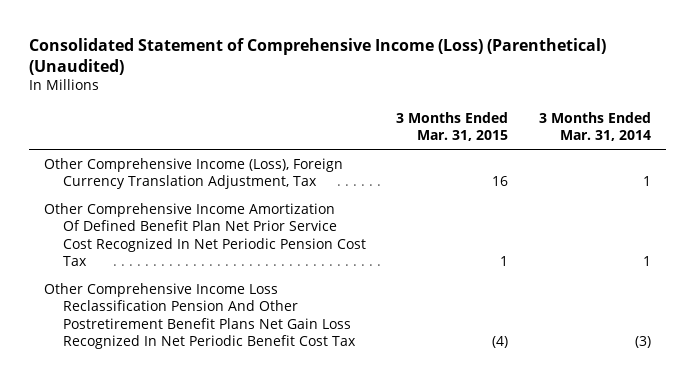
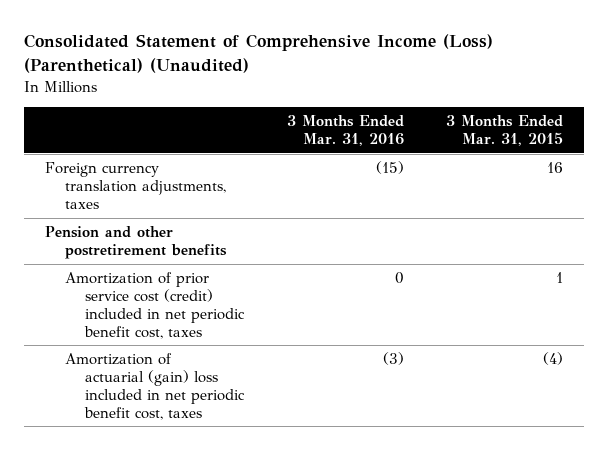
- | 3 Months Ended Mar. 31, 2015 | 3 Months Ended Mar. 31, 2014
+ | 3 Months Ended Mar. 31, 2016 | 3 Months Ended Mar. 31, 2015
- Other Comprehensive Income (Loss), Foreign Currency Translation Adjustment, Tax | 16 | 1
- Other Comprehensive Income Amortization Of Defined Benefit Plan Net Prior Service Cost Recognized In Net Periodic Pension Cost Tax | 1 | 1
- Other Comprehensive Income Loss Reclassification Pension And Other Postretirement Benefit Plans Net Gain Loss Recognized In Net Periodic Benefit Cost Tax | (4) | (3)
+ Foreign currency translation adjustments, taxes | (15) | 16
+ Pension and other postretirement benefits
+ Amortization of prior service cost (credit) included in net periodic benefit cost, taxes | 0 | 1
+ Amortization of actuarial (gain) loss included in net periodic benefit cost, taxes | (3) | (4)

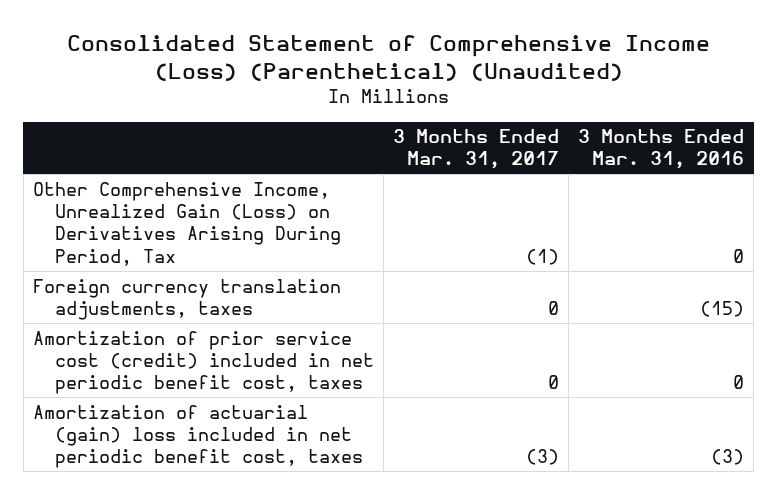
- | 3 Months Ended Mar. 31, 2016 | 3 Months Ended Mar. 31, 2015
+ | 3 Months Ended Mar. 31, 2017 | 3 Months Ended Mar. 31, 2016
+ Other Comprehensive Income, Unrealized Gain (Loss) on Derivatives Arising During Period, Tax | (1) | 0
- Pension and other postretirement benefits

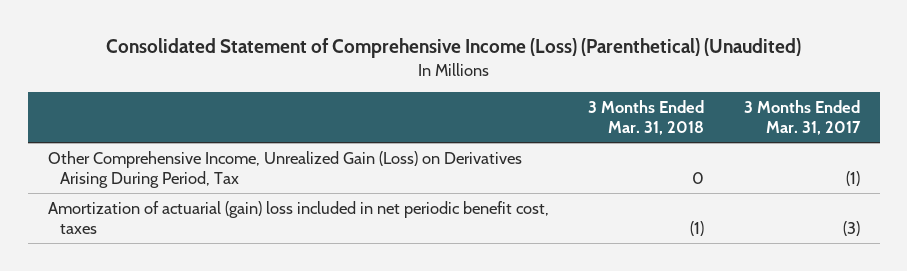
- | 3 Months Ended Mar. 31, 2017 | 3 Months Ended Mar. 31, 2016
+ | 3 Months Ended Mar. 31, 2018 | 3 Months Ended Mar. 31, 2017
- Foreign currency translation adjustments, taxes | 0 | (15)
- Amortization of prior service cost (credit) included in net periodic benefit cost, taxes | 0 | 0

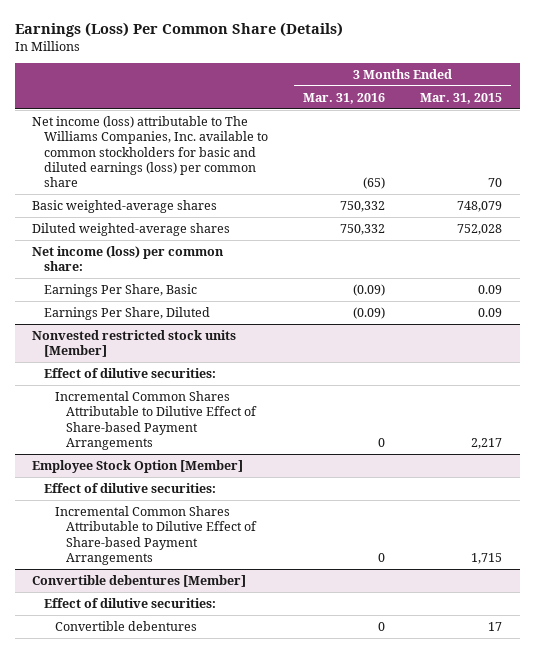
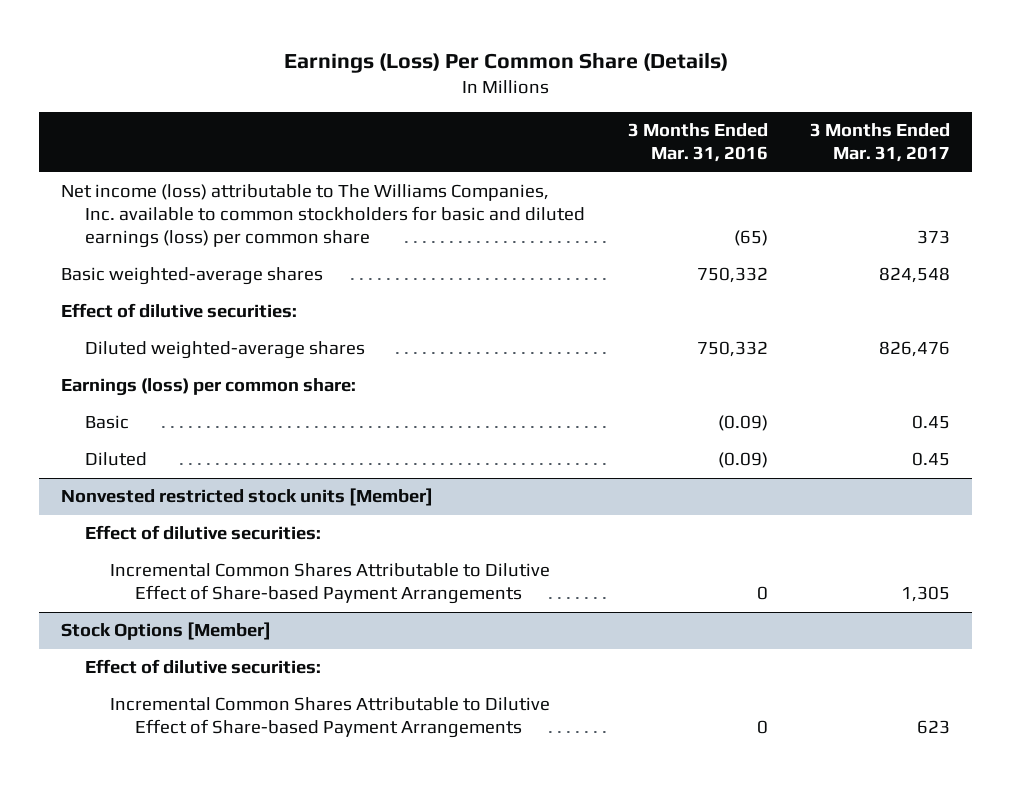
- | 3 Months Ended Mar. 31, 2016 | 3 Months Ended Mar. 31, 2015
+ | 3 Months Ended Mar. 31, 2016 | 3 Months Ended Mar. 31, 2017
+ Effect of dilutive securities:
- Net income (loss) per common share:
- Earnings Per Share, Basic | (0.09) | 0.09
- Earnings Per Share, Diluted | (0.09) | 0.09
+ Earnings (loss) per common share:
+ Basic | (0.09) | 0.45
+ Diluted | (0.09) | 0.45
- Employee Stock Option [Member]
+ Stock Options [Member]
- Convertible debentures [Member]
- Effect of dilutive securities:
- Convertible debentures | 0 | 17

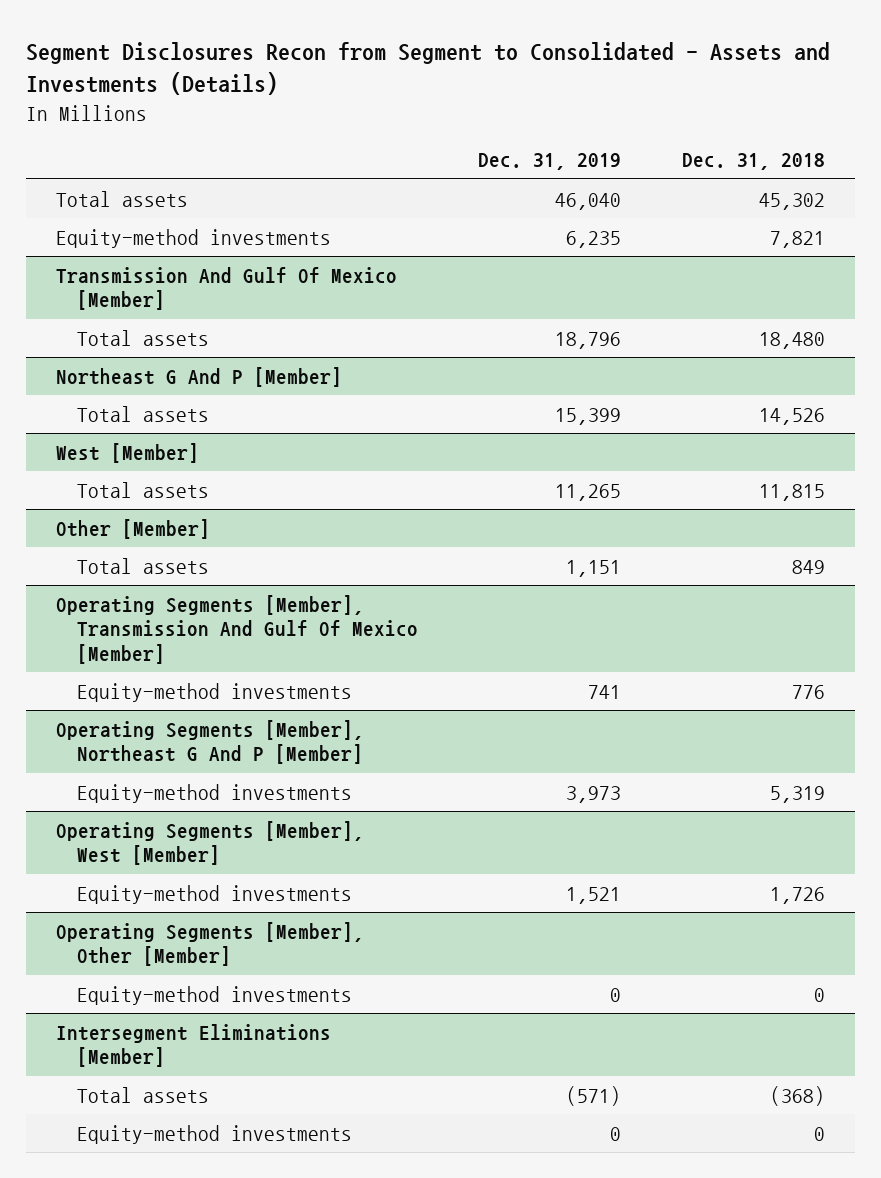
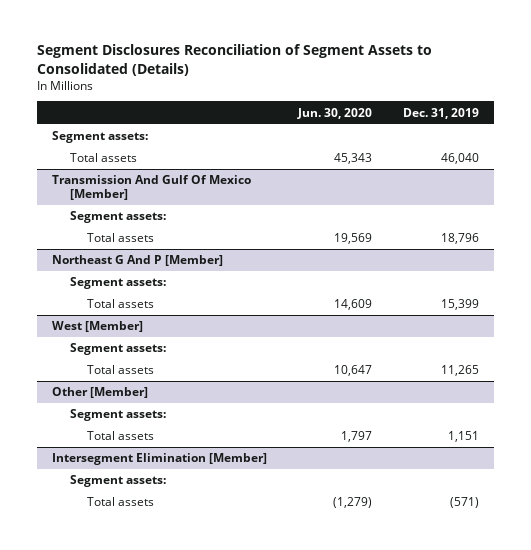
- Segment Disclosures Recon from Segment to Consolidated - Assets and Investments (Details)
+ Segment Disclosures Reconciliation of Segment Assets to Consolidated (Details)
- | Dec. 31, 2019 | Dec. 31, 2018
+ | Jun. 30, 2020 | Dec. 31, 2019
+ Segment assets:
- Equity-method investments | 6,235 | 7,821
@ Transmission And Gulf Of Mexico [Member]
+ Segment assets:
@ Northeast G And P [Member]
+ Segment assets:
@ West [Member]
+ Segment assets:
@ Other [Member]
+ Segment assets:
- Operating Segments [Member], Transmission And Gulf Of Mexico [Member]
- Equity-method investments | 741 | 776
- Operating Segments [Member], Northeast G And P [Member]
- Equity-method investments | 3,973 | 5,319
- Operating Segments [Member], West [Member]
- Equity-method investments | 1,521 | 1,726
- Operating Segments [Member], Other [Member]
- Equity-method investments | 0 | 0
- Intersegment Eliminations [Member]
+ Intersegment Elimination [Member]
+ Segment assets:
- Equity-method investments | 0 | 0

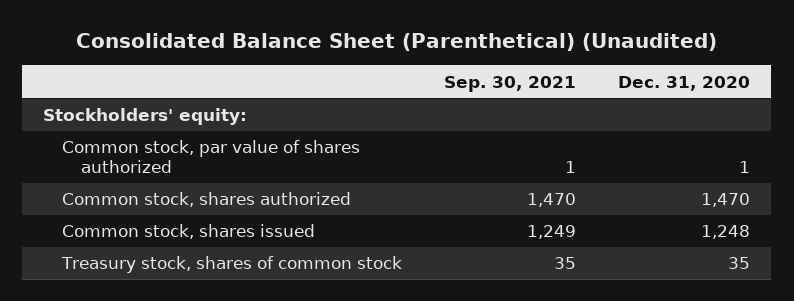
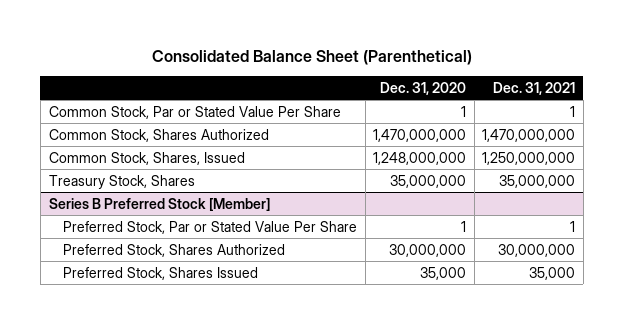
- Consolidated Balance Sheet (Parenthetical) (Unaudited)
+ Consolidated Balance Sheet (Parenthetical)
- | Sep. 30, 2021 | Dec. 31, 2020
+ | Dec. 31, 2020 | Dec. 31, 2021
- Stockholders' equity:
- Common stock, par value of shares authorized | 1 | 1
- Common stock, shares authorized | 1,470 | 1,470
- Common stock, shares issued | 1,249 | 1,248
- Treasury stock, shares of common stock | 35 | 35
+ Common Stock, Par or Stated Value Per Share | 1 | 1
+ Common Stock, Shares Authorized | 1,470,000,000 | 1,470,000,000
+ Common Stock, Shares, Issued | 1,248,000,000 | 1,250,000,000
+ Treasury Stock, Shares | 35,000,000 | 35,000,000
+ Series B Preferred Stock [Member]
+ Preferred Stock, Par or Stated Value Per Share | 1 | 1
+ Preferred Stock, Shares Authorized | 30,000,000 | 30,000,000
+ Preferred Stock, Shares Issued | 35,000 | 35,000

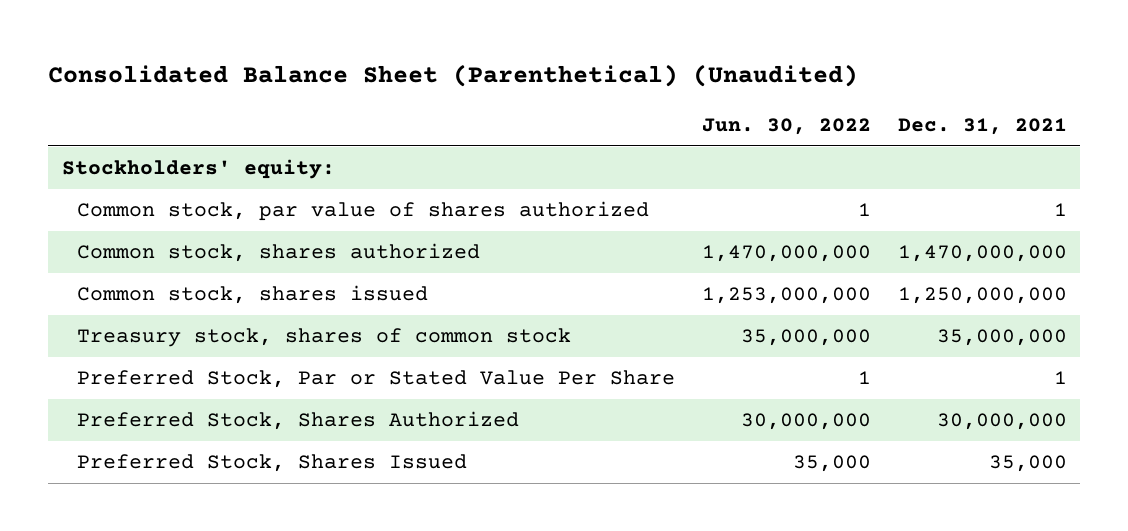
- Consolidated Balance Sheet (Parenthetical)
+ Consolidated Balance Sheet (Parenthetical) (Unaudited)
- | Dec. 31, 2020 | Dec. 31, 2021
+ | Jun. 30, 2022 | Dec. 31, 2021
- Common Stock, Par or Stated Value Per Share | 1 | 1
- Common Stock, Shares Authorized | 1,470,000,000 | 1,470,000,000
- Common Stock, Shares, Issued | 1,248,000,000 | 1,250,000,000
- Treasury Stock, Shares | 35,000,000 | 35,000,000
- Series B Preferred Stock [Member]
+ Stockholders' equity:
+ Common stock, par value of shares authorized | 1 | 1
+ Common stock, shares authorized | 1,470,000,000 | 1,470,000,000
+ Common stock, shares issued | 1,253,000,000 | 1,250,000,000
+ Treasury stock, shares of common stock | 35,000,000 | 35,000,000

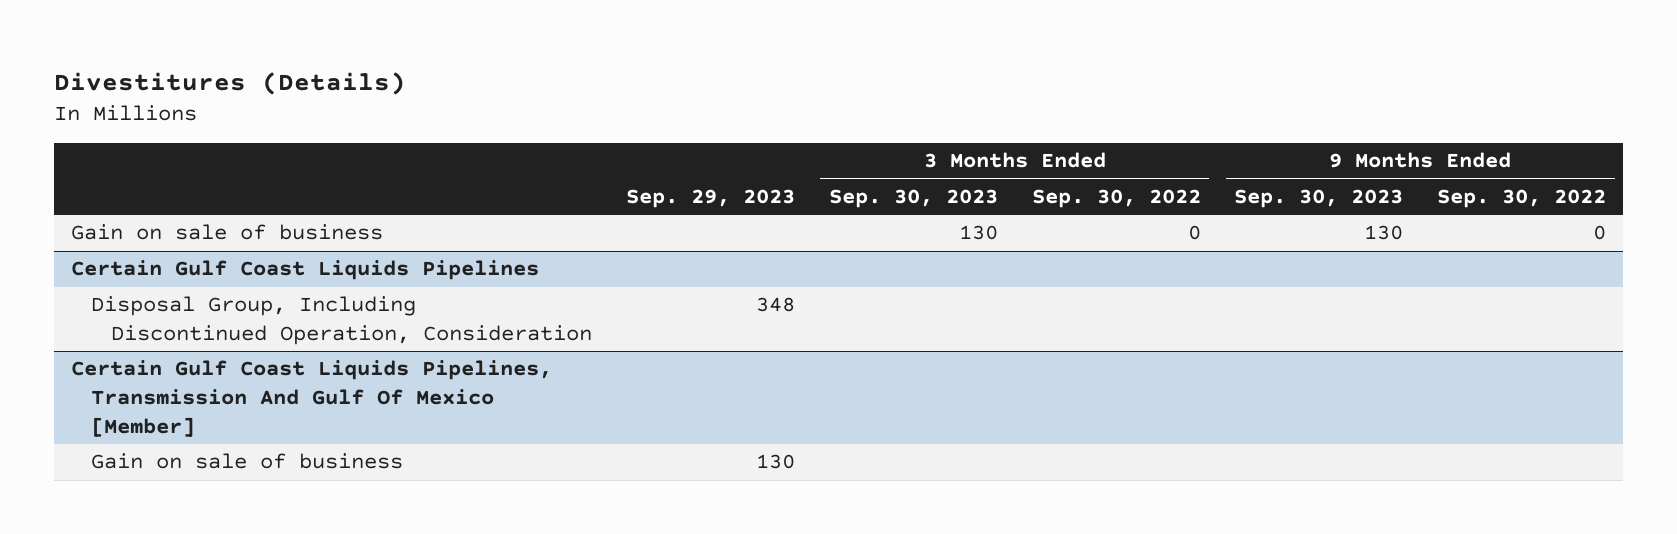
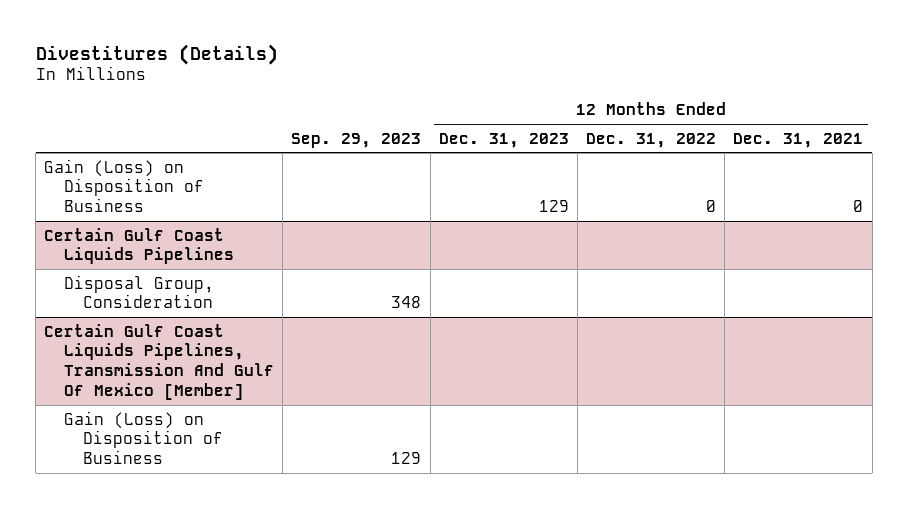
- | Sep. 29, 2023 | 3 Months Ended Sep. 30, 2023 | 3 Months Ended Sep. 30, 2022 | 9 Months Ended Sep. 30, 2023 | 9 Months Ended Sep. 30, 2022
+ | Sep. 29, 2023 | 12 Months Ended Dec. 31, 2023 | 12 Months Ended Dec. 31, 2022 | 12 Months Ended Dec. 31, 2021
- Gain on sale of business | | 130 | 0 | 130 | 0
+ Gain (Loss) on Disposition of Business | | 129 | 0 | 0
@ Certain Gulf Coast Liquids Pipelines
- Disposal Group, Including Discontinued Operation, Consideration | 348 | | | |
+ Disposal Group, Consideration | 348 | | |
@ Certain Gulf Coast Liquids Pipelines, Transmission And Gulf Of Mexico [Member]
- Gain on sale of business | 130 | | | |
+ Gain (Loss) on Disposition of Business | 129 | | |

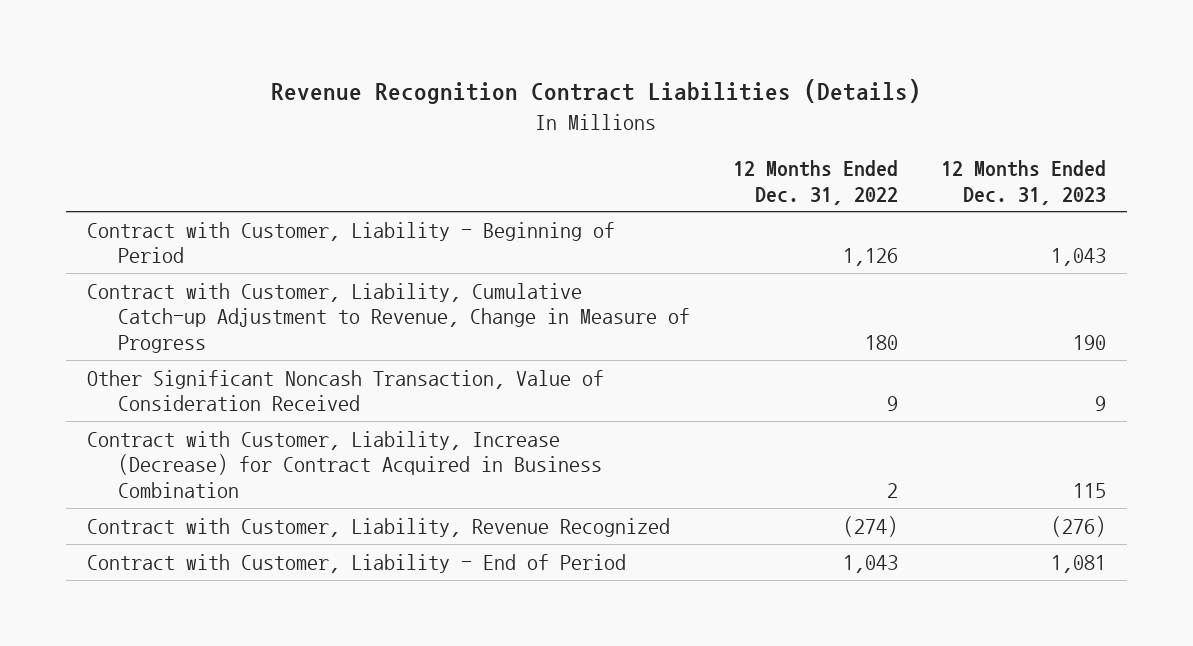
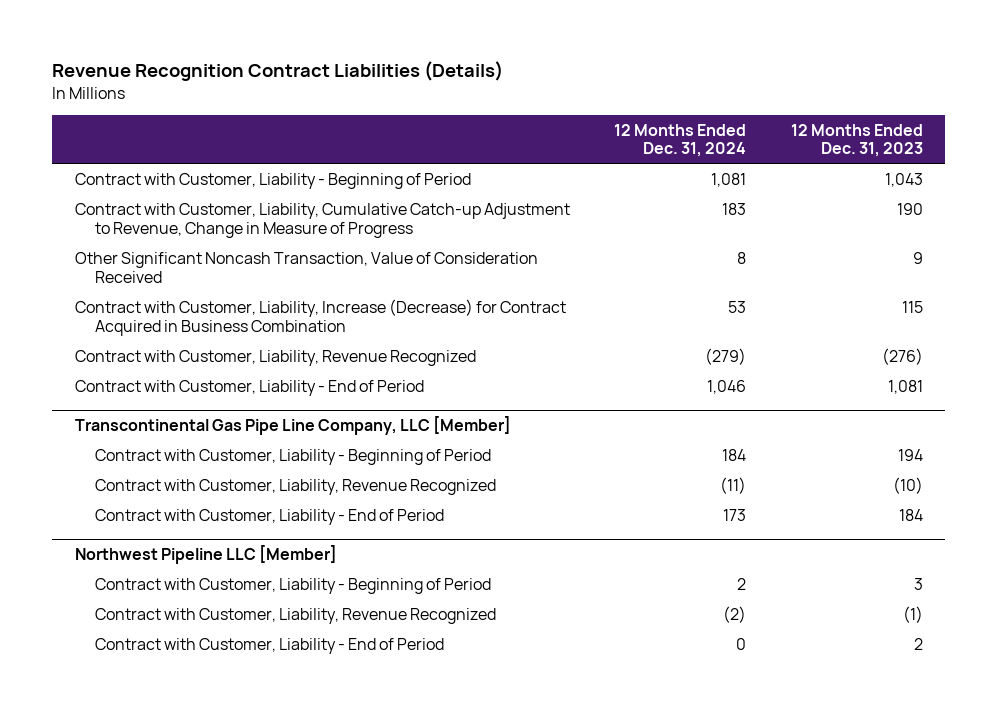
- | 12 Months Ended Dec. 31, 2022 | 12 Months Ended Dec. 31, 2023
+ | 12 Months Ended Dec. 31, 2024 | 12 Months Ended Dec. 31, 2023
+ Transcontinental Gas Pipe Line Company, LLC [Member]
+ Contract with Customer, Liability - Beginning of Period | 184 | 194
+ Contract with Customer, Liability, Revenue Recognized | (11) | (10)
+ Contract with Customer, Liability - End of Period | 173 | 184
+ Northwest Pipeline LLC [Member]
+ Contract with Customer, Liability - Beginning of Period | 2 | 3
+ Contract with Customer, Liability, Revenue Recognized | (2) | (1)
+ Contract with Customer, Liability - End of Period | 0 | 2

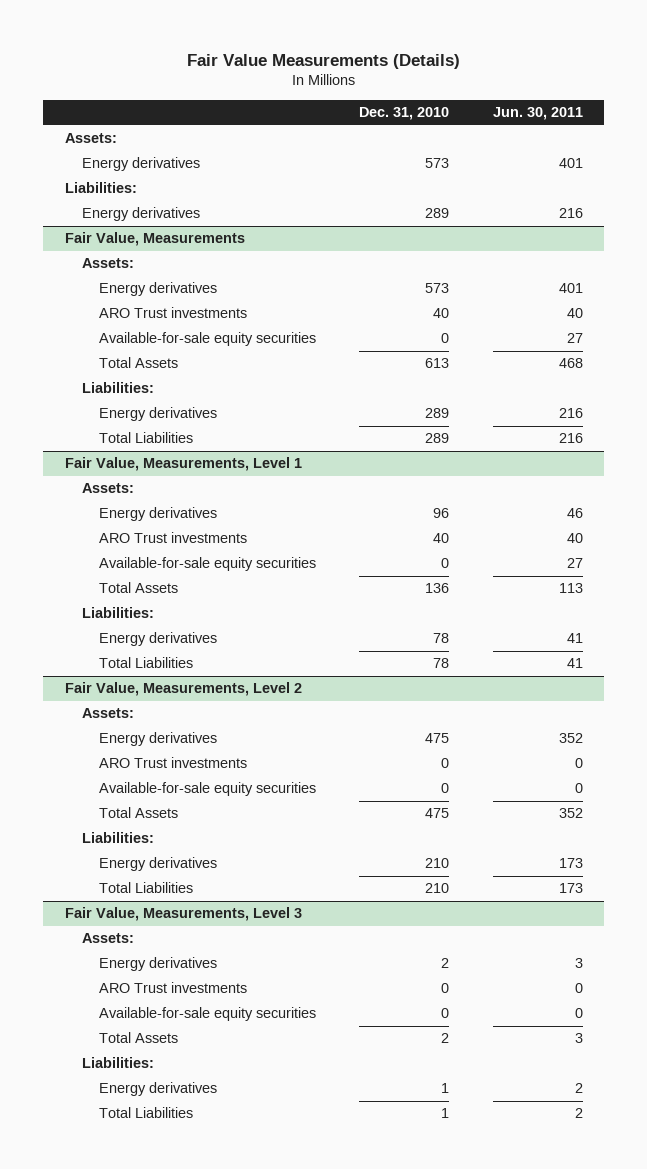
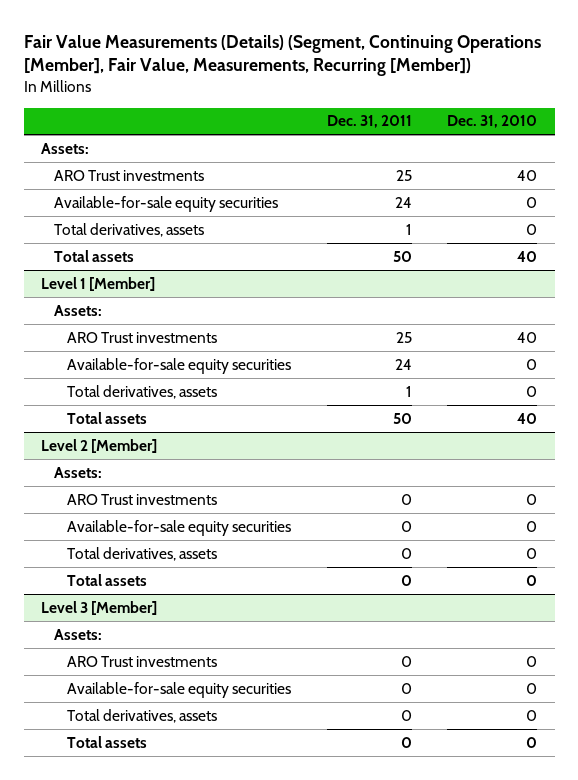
- Fair Value Measurements (Details)
+ Fair Value Measurements (Details) (Segment, Continuing Operations [Member], Fair Value, Measurements, Recurring [Member])
- | Dec. 31, 2010 | Jun. 30, 2011
+ | Dec. 31, 2011 | Dec. 31, 2010
- Energy derivatives | 573 | 401
- Liabilities:
- Energy derivatives | 289 | 216
- Fair Value, Measurements
- Assets:
- Energy derivatives | 573 | 401
- Total Assets | 613 | 468
- Liabilities:
- Energy derivatives | 289 | 216
- Total Liabilities | 289 | 216
- Fair Value, Measurements, Level 1
+ Total derivatives, assets | 1 | 0
+ Total assets | 50 | 40
+ Level 1 [Member]
- Energy derivatives | 96 | 46
- Total Assets | 136 | 113
- Liabilities:
- Energy derivatives | 78 | 41
- Total Liabilities | 78 | 41
- Fair Value, Measurements, Level 2
+ Total derivatives, assets | 1 | 0
+ Total assets | 50 | 40
+ Level 2 [Member]
- Energy derivatives | 475 | 352
- Total Assets | 475 | 352
- Liabilities:
- Energy derivatives | 210 | 173
- Total Liabilities | 210 | 173
- Fair Value, Measurements, Level 3
+ Total derivatives, assets | 0 | 0
+ Total assets | 0 | 0
+ Level 3 [Member]
- Energy derivatives | 2 | 3
- Total Assets | 2 | 3
- Liabilities:
- Energy derivatives | 1 | 2
- Total Liabilities | 1 | 2
+ Total derivatives, assets | 0 | 0
+ Total assets | 0 | 0

